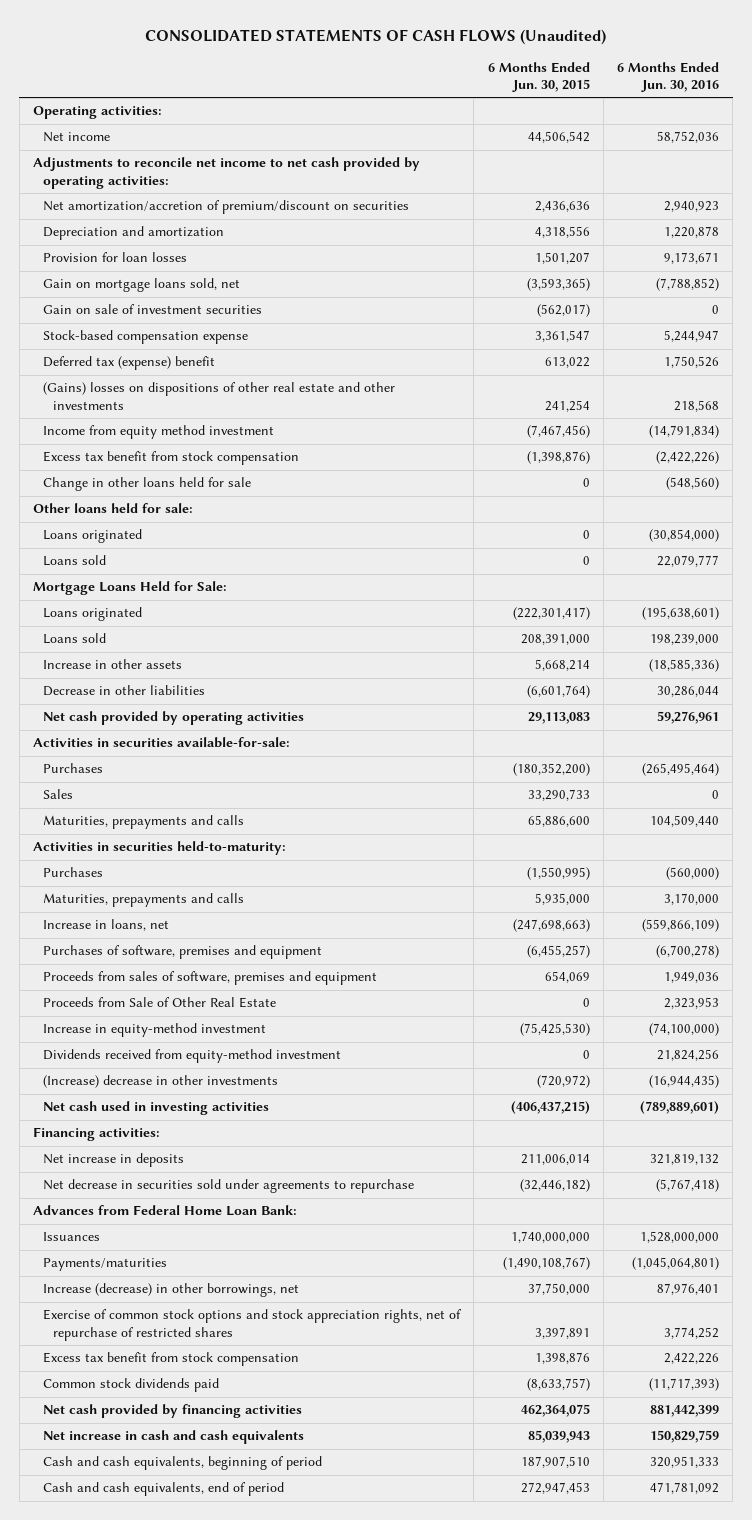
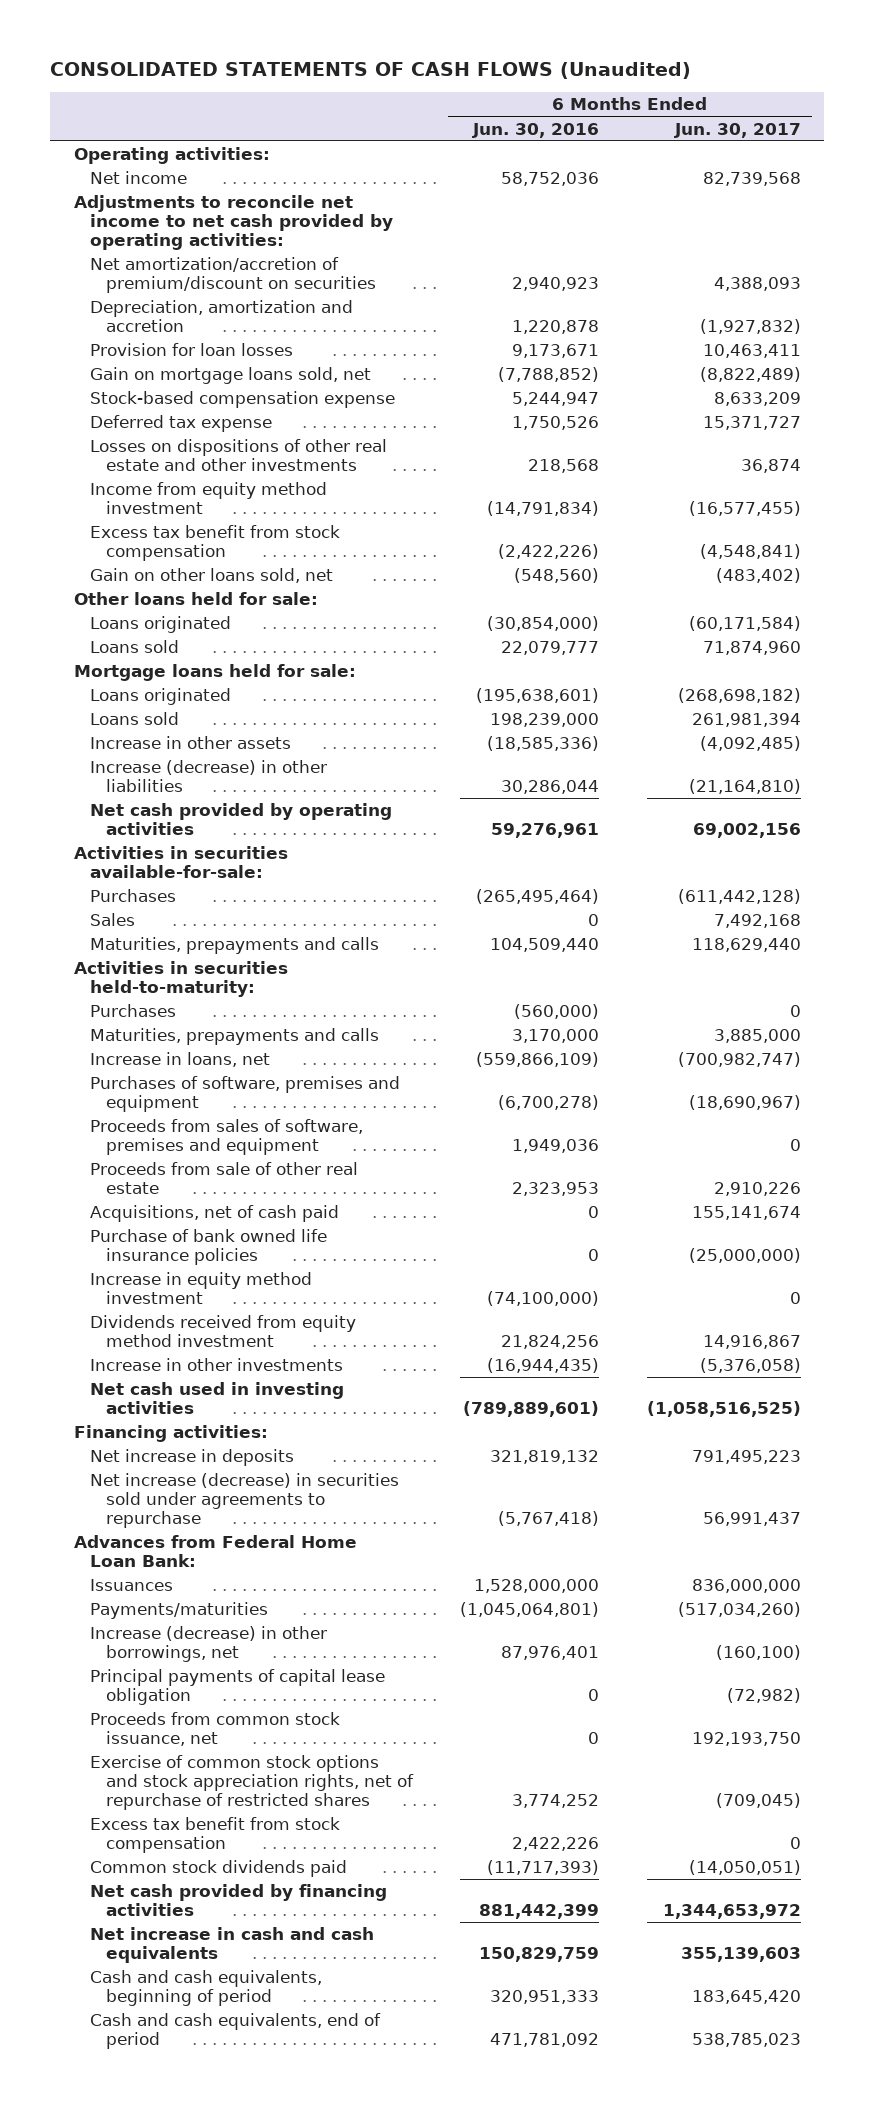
- | 6 Months Ended Jun. 30, 2015 | 6 Months Ended Jun. 30, 2016
+ | 6 Months Ended Jun. 30, 2016 | 6 Months Ended Jun. 30, 2017
- Depreciation and amortization | 4,318,556 | 1,220,878
+ Depreciation, amortization and accretion | 1,220,878 | (1,927,832)
- Gain on sale of investment securities | (562,017) | 0
- Deferred tax (expense) benefit | 613,022 | 1,750,526
- (Gains) losses on dispositions of other real estate and other investments | 241,254 | 218,568
+ Deferred tax expense | 1,750,526 | 15,371,727
+ Losses on dispositions of other real estate and other investments | 218,568 | 36,874
- Change in other loans held for sale | 0 | (548,560)
+ Gain on other loans sold, net | (548,560) | (483,402)
- Mortgage Loans Held for Sale:
+ Mortgage loans held for sale:
- Decrease in other liabilities | (6,601,764) | 30,286,044
+ Increase (decrease) in other liabilities | 30,286,044 | (21,164,810)
- Proceeds from Sale of Other Real Estate | 0 | 2,323,953
- Increase in equity-method investment | (75,425,530) | (74,100,000)
- Dividends received from equity-method investment | 0 | 21,824,256
- (Increase) decrease in other investments | (720,972) | (16,944,435)
+ Proceeds from sale of other real estate | 2,323,953 | 2,910,226
+ Acquisitions, net of cash paid | 0 | 155,141,674
+ Purchase of bank owned life insurance policies | 0 | (25,000,000)
+ Increase in equity method investment | (74,100,000) | 0
+ Dividends received from equity method investment | 21,824,256 | 14,916,867
+ Increase in other investments | (16,944,435) | (5,376,058)
- Net decrease in securities sold under agreements to repurchase | (32,446,182) | (5,767,418)
+ Net increase (decrease) in securities sold under agreements to repurchase | (5,767,418) | 56,991,437
+ Principal payments of capital lease obligation | 0 | (72,982)
+ Proceeds from common stock issuance, net | 0 | 192,193,750

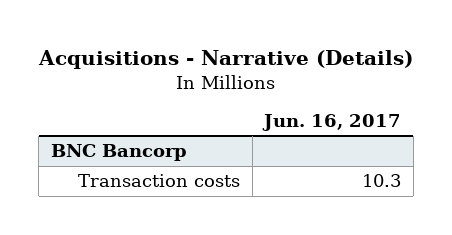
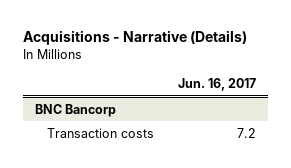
@ BNC Bancorp
- Transaction costs | 10.3
+ Transaction costs | 7.2

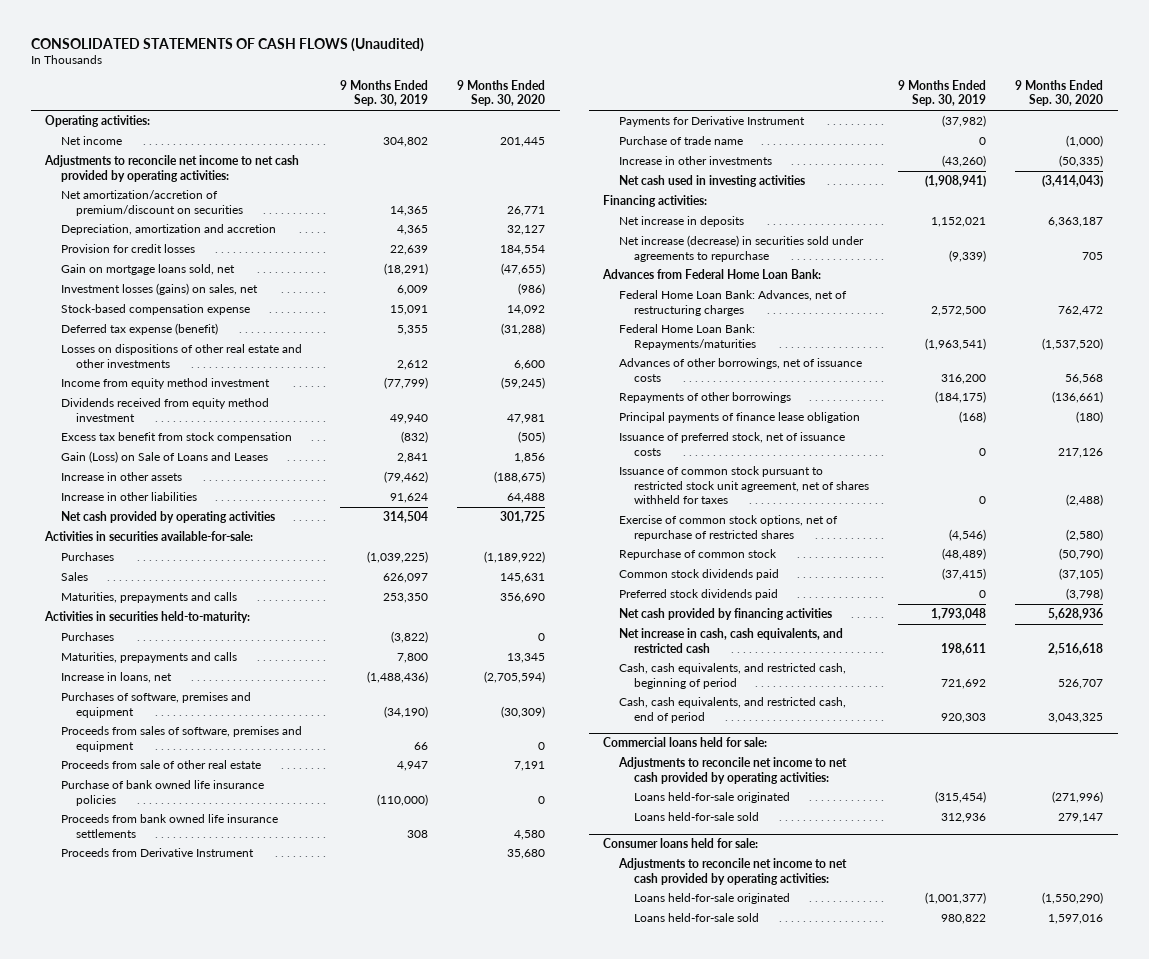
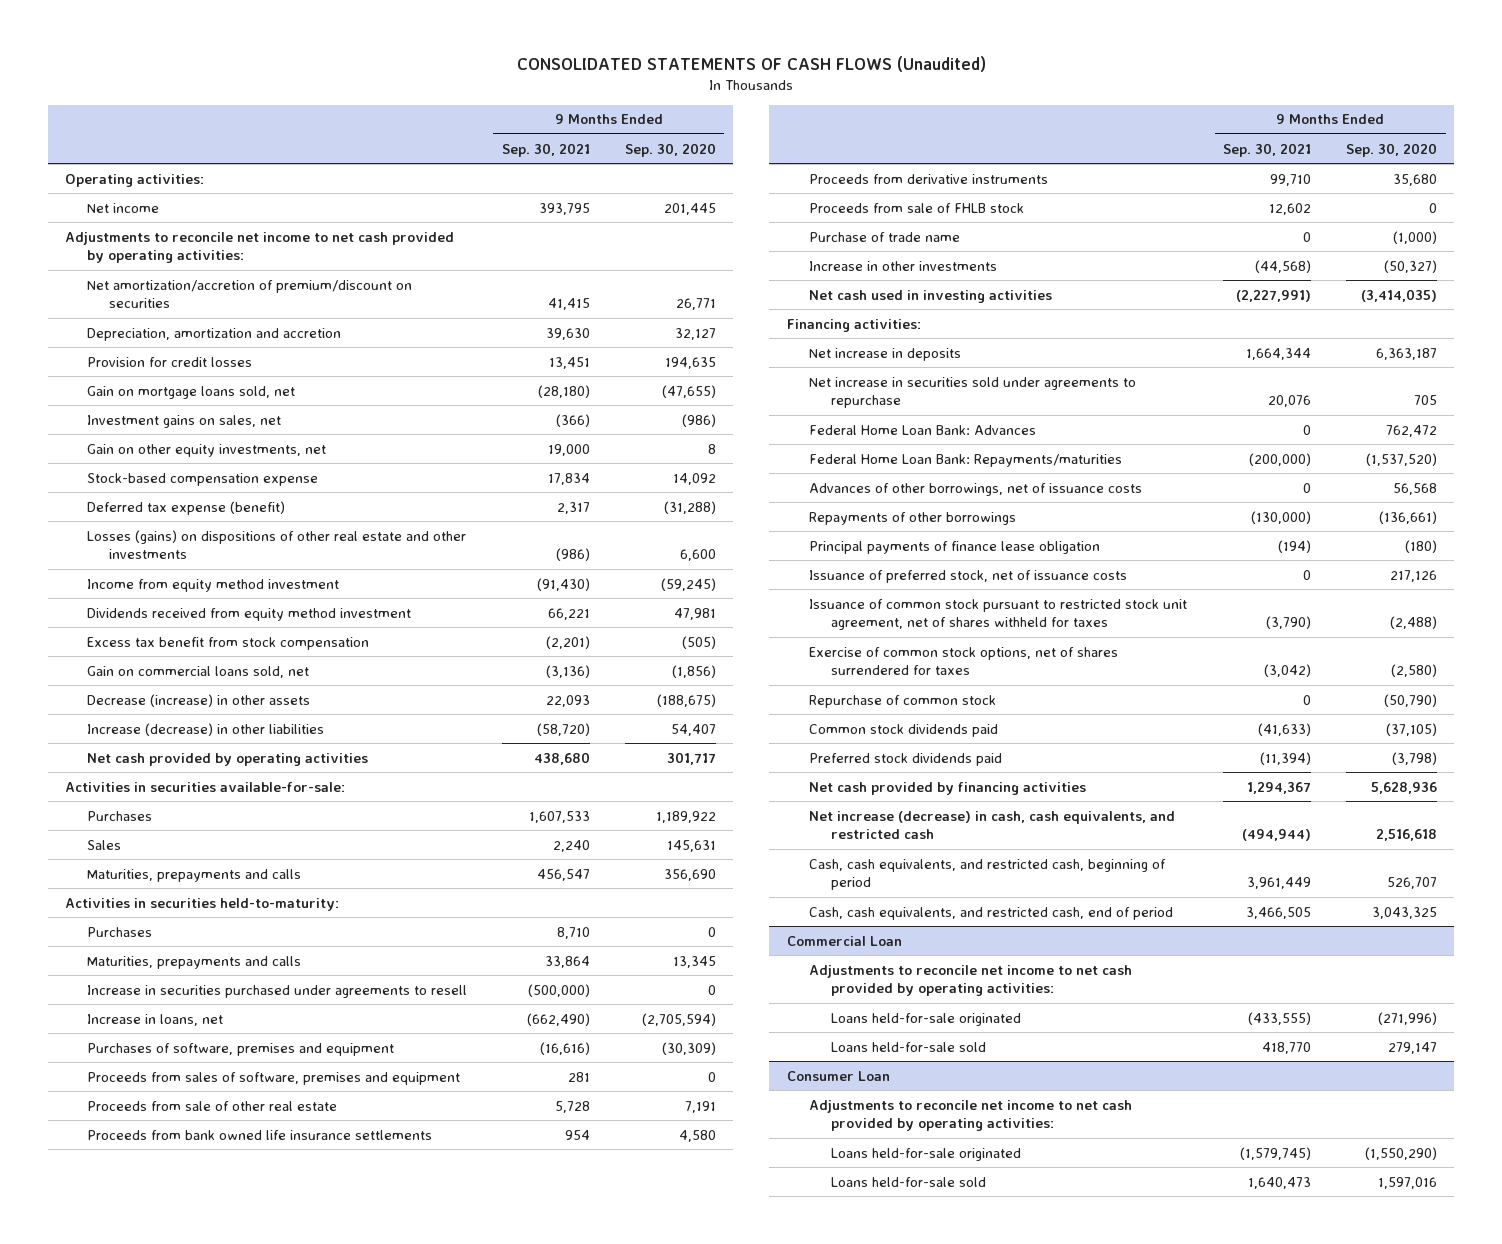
- | 9 Months Ended Sep. 30, 2019 | 9 Months Ended Sep. 30, 2020
+ | 9 Months Ended Sep. 30, 2021 | 9 Months Ended Sep. 30, 2020
- Provision for credit losses | 22,639 | 184,554
+ Provision for credit losses | 13,451 | 194,635
- Investment losses (gains) on sales, net | 6,009 | (986)
+ Investment gains on sales, net | (366) | (986)
+ Gain on other equity investments, net | 19,000 | 8
- Losses on dispositions of other real estate and other investments | 2,612 | 6,600
+ Losses (gains) on dispositions of other real estate and other investments | (986) | 6,600
- Gain (Loss) on Sale of Loans and Leases | 2,841 | 1,856
- Increase in other assets | (79,462) | (188,675)
- Increase in other liabilities | 91,624 | 64,488
- Net cash provided by operating activities | 314,504 | 301,725
+ Gain on commercial loans sold, net | (3,136) | (1,856)
+ Decrease (increase) in other assets | 22,093 | (188,675)
+ Increase (decrease) in other liabilities | (58,720) | 54,407
+ Net cash provided by operating activities | 438,680 | 301,717
- Purchases | (1,039,225) | (1,189,922)
+ Purchases | 1,607,533 | 1,189,922
+ Increase in securities purchased under agreements to resell | (500,000) | 0
- Purchase of bank owned life insurance policies | (110,000) | 0
- Proceeds from Derivative Instrument | | 35,680
- Payments for Derivative Instrument | (37,982) |
+ Proceeds from derivative instruments | 99,710 | 35,680
+ Proceeds from sale of FHLB stock | 12,602 | 0
- Increase in other investments | (43,260) | (50,335)
- Net cash used in investing activities | (1,908,941) | (3,414,043)
+ Increase in other investments | (44,568) | (50,327)
+ Net cash used in investing activities | (2,227,991) | (3,414,035)
- Net increase (decrease) in securities sold under agreements to repurchase | (9,339) | 705
- Advances from Federal Home Loan Bank:
- Federal Home Loan Bank: Advances, net of restructuring charges | 2,572,500 | 762,472
+ Net increase in securities sold under agreements to repurchase | 20,076 | 705
+ Federal Home Loan Bank: Advances | 0 | 762,472
- Exercise of common stock options, net of repurchase of restricted shares | (4,546) | (2,580)
+ Exercise of common stock options, net of shares surrendered for taxes | (3,042) | (2,580)
- Net increase in cash, cash equivalents, and restricted cash | 198,611 | 2,516,618
+ Net increase (decrease) in cash, cash equivalents, and restricted cash | (494,944) | 2,516,618
- Commercial loans held for sale:
+ Commercial Loan
- Consumer loans held for sale:
+ Consumer Loan

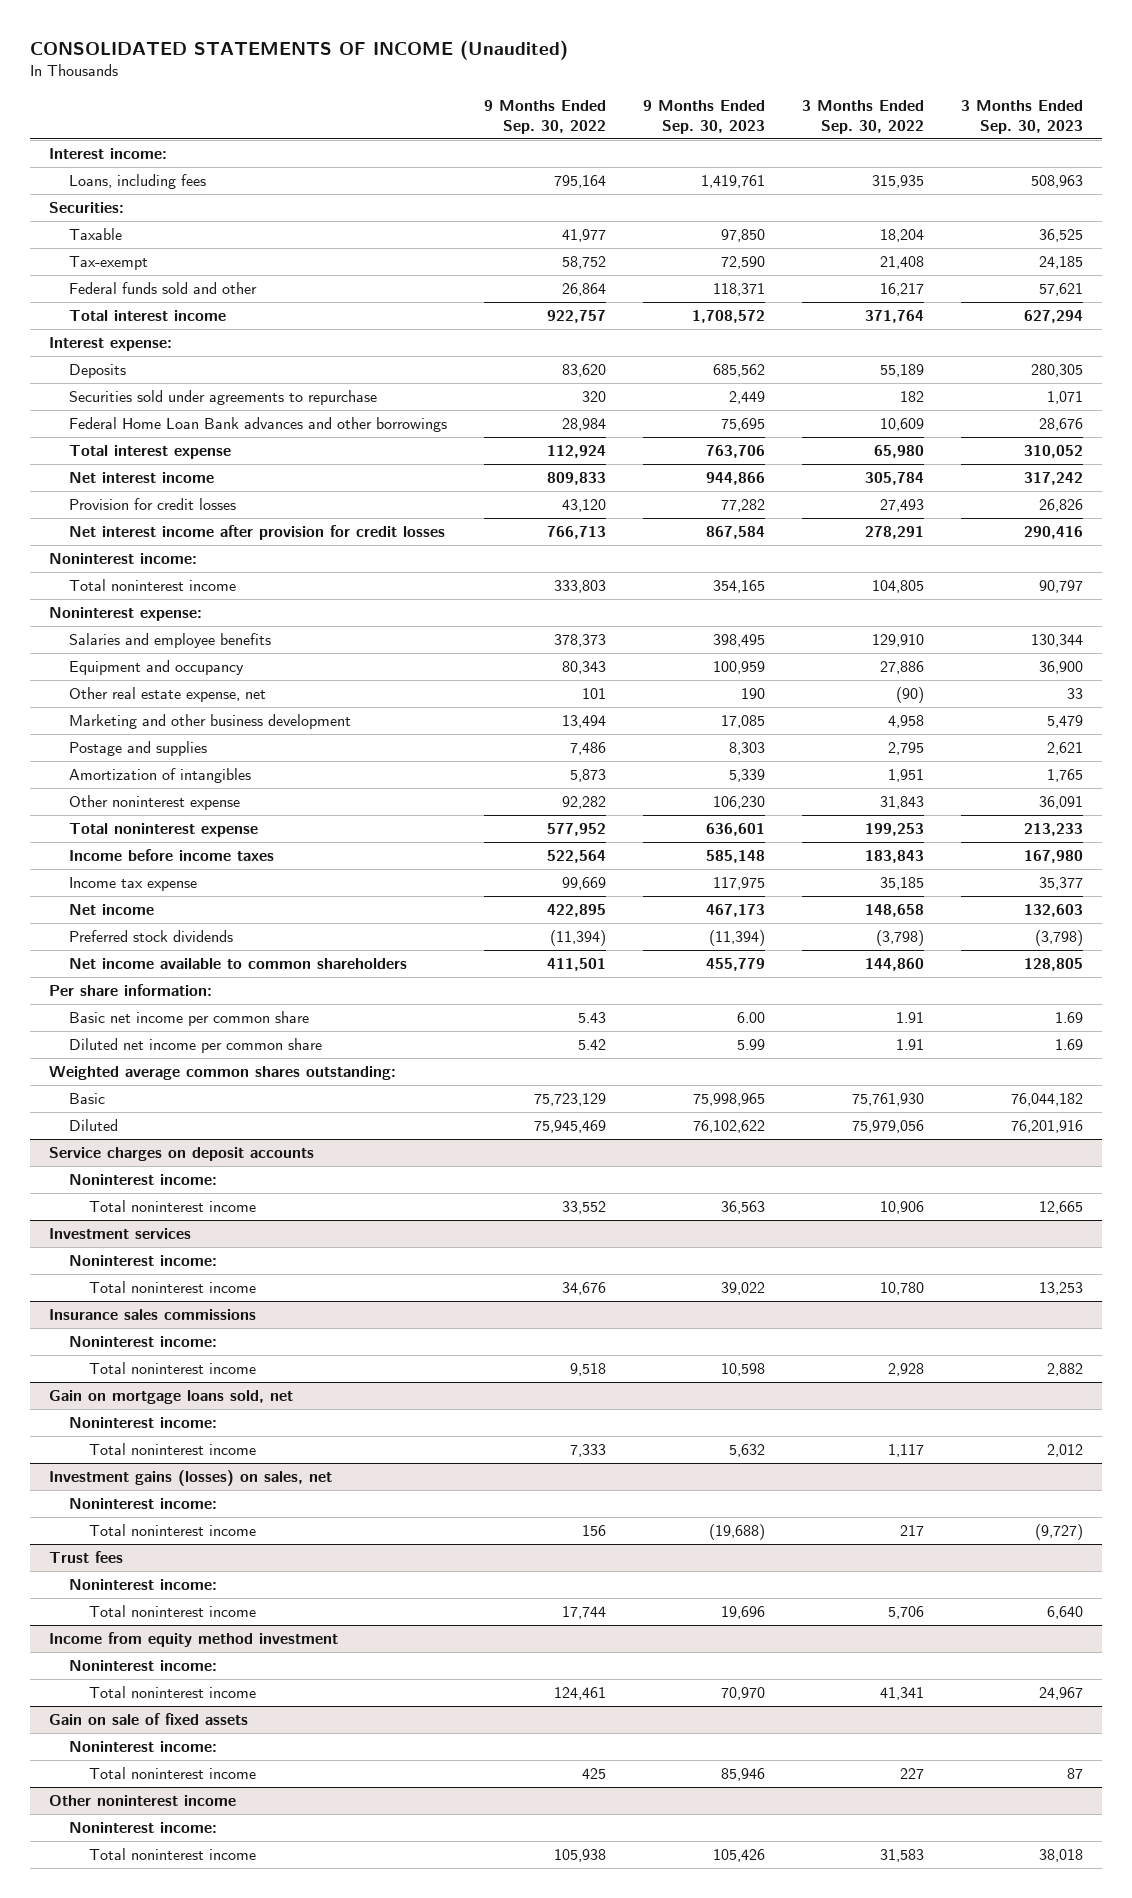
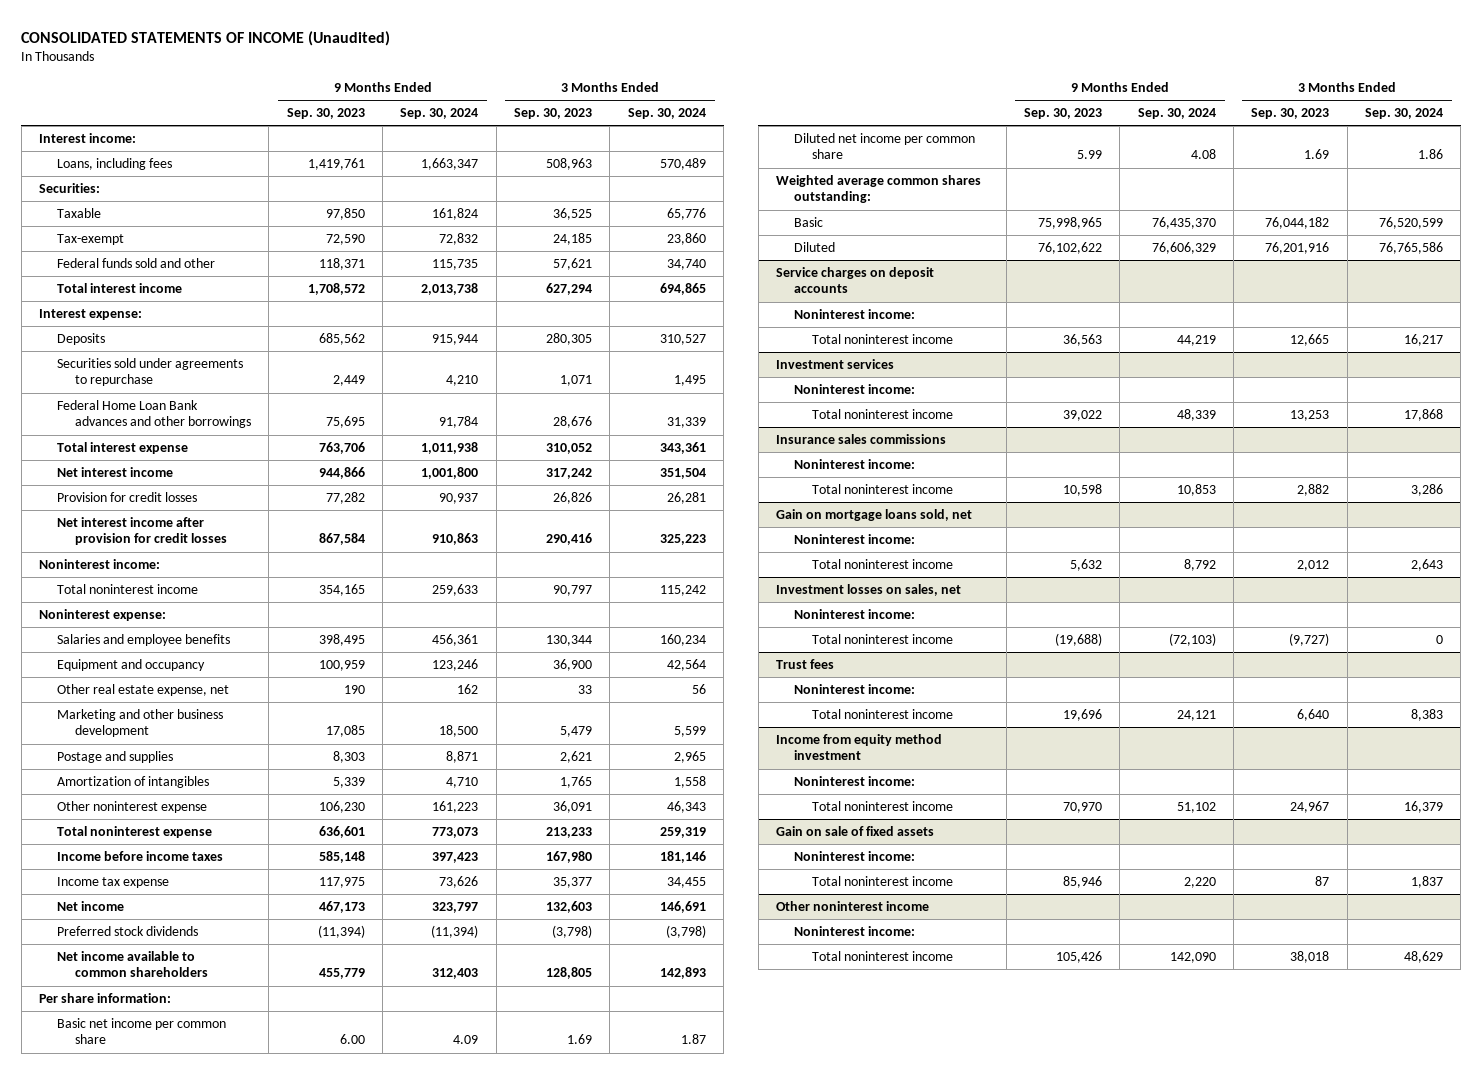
- | 9 Months Ended Sep. 30, 2022 | 9 Months Ended Sep. 30, 2023 | 3 Months Ended Sep. 30, 2022 | 3 Months Ended Sep. 30, 2023
+ | 9 Months Ended Sep. 30, 2023 | 9 Months Ended Sep. 30, 2024 | 3 Months Ended Sep. 30, 2023 | 3 Months Ended Sep. 30, 2024
- Investment gains (losses) on sales, net
+ Investment losses on sales, net

